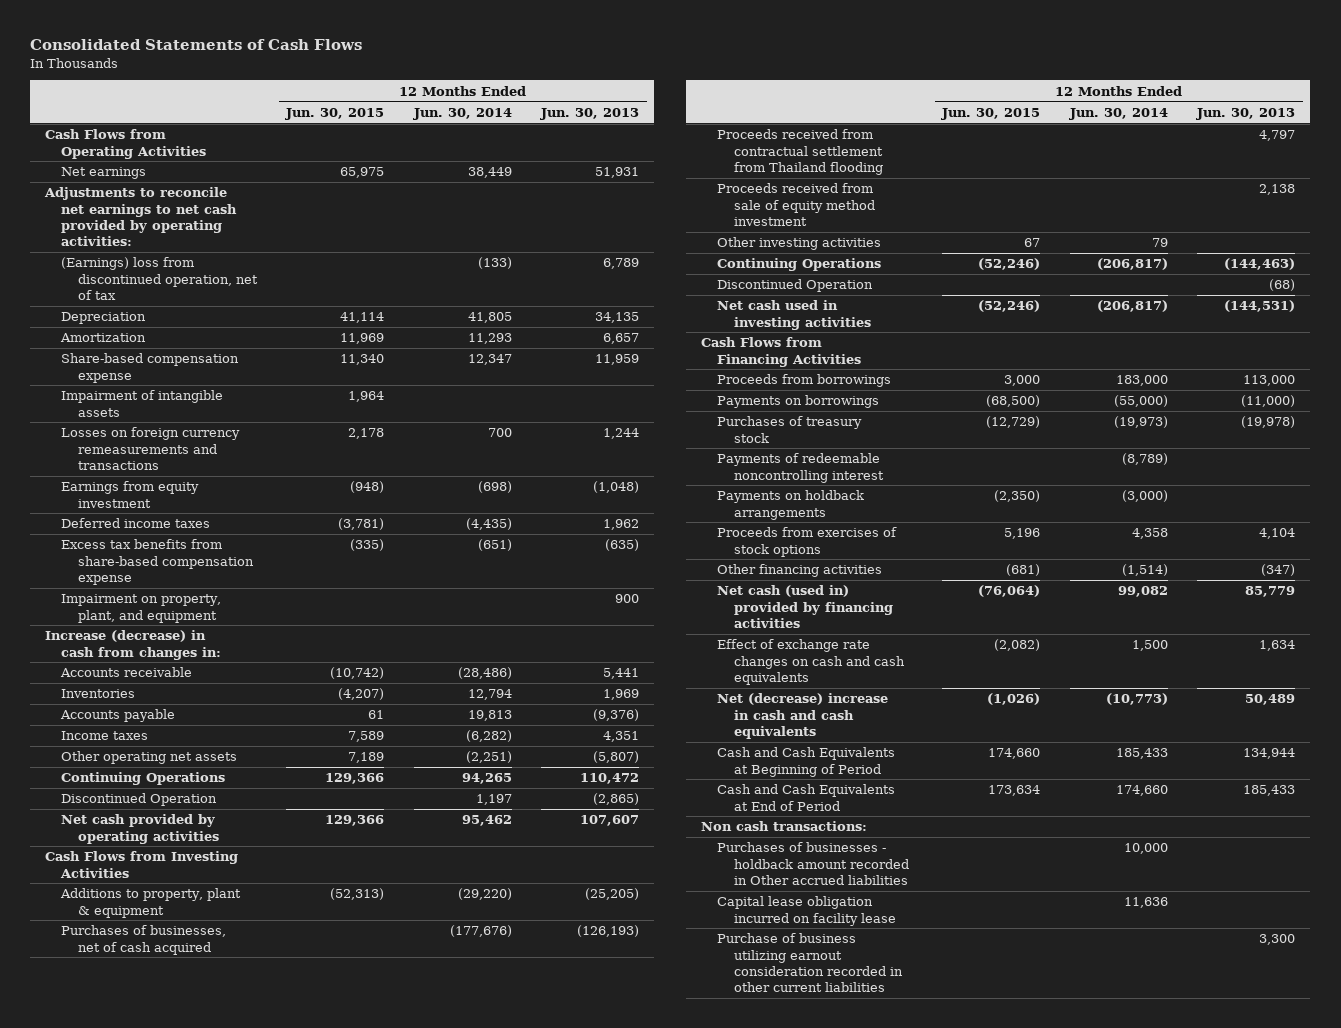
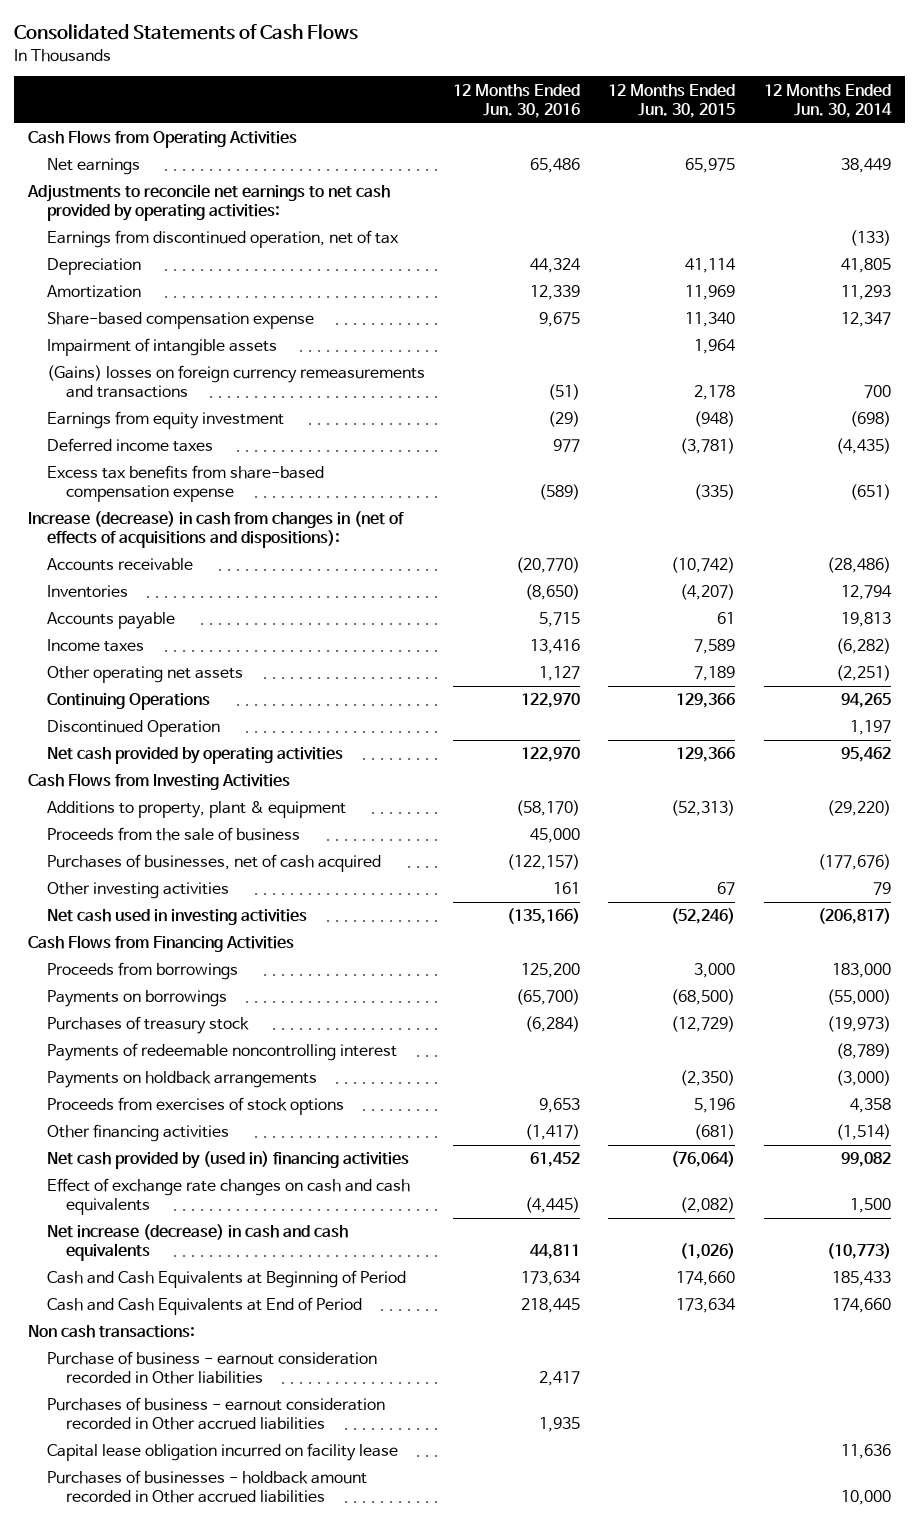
- | 12 Months Ended Jun. 30, 2015 | 12 Months Ended Jun. 30, 2014 | 12 Months Ended Jun. 30, 2013
+ | 12 Months Ended Jun. 30, 2016 | 12 Months Ended Jun. 30, 2015 | 12 Months Ended Jun. 30, 2014
- (Earnings) loss from discontinued operation, net of tax | | (133) | 6,789
+ Earnings from discontinued operation, net of tax | | | (133)
- Losses on foreign currency remeasurements and transactions | 2,178 | 700 | 1,244
+ (Gains) losses on foreign currency remeasurements and transactions | (51) | 2,178 | 700
- Impairment on property, plant, and equipment | | | 900
- Increase (decrease) in cash from changes in:
+ Increase (decrease) in cash from changes in (net of effects of acquisitions and dispositions):
+ Proceeds from the sale of business | 45,000 | |
- Proceeds received from contractual settlement from Thailand flooding | | | 4,797
- Proceeds received from sale of equity method investment | | | 2,138
- Continuing Operations | (52,246) | (206,817) | (144,463)
- Discontinued Operation | | | (68)
- Net cash (used in) provided by financing activities | (76,064) | 99,082 | 85,779
+ Net cash provided by (used in) financing activities | 61,452 | (76,064) | 99,082
- Net (decrease) increase in cash and cash equivalents | (1,026) | (10,773) | 50,489
+ Net increase (decrease) in cash and cash equivalents | 44,811 | (1,026) | (10,773)
+ Purchase of business - earnout consideration recorded in Other liabilities | 2,417 | |
+ Purchases of business - earnout consideration recorded in Other accrued liabilities | 1,935 | |
- Purchase of business utilizing earnout consideration recorded in other current liabilities | | | 3,300
moved down: Purchases of businesses - holdback amount recorded in Other accrued liabilities | | | 10,000

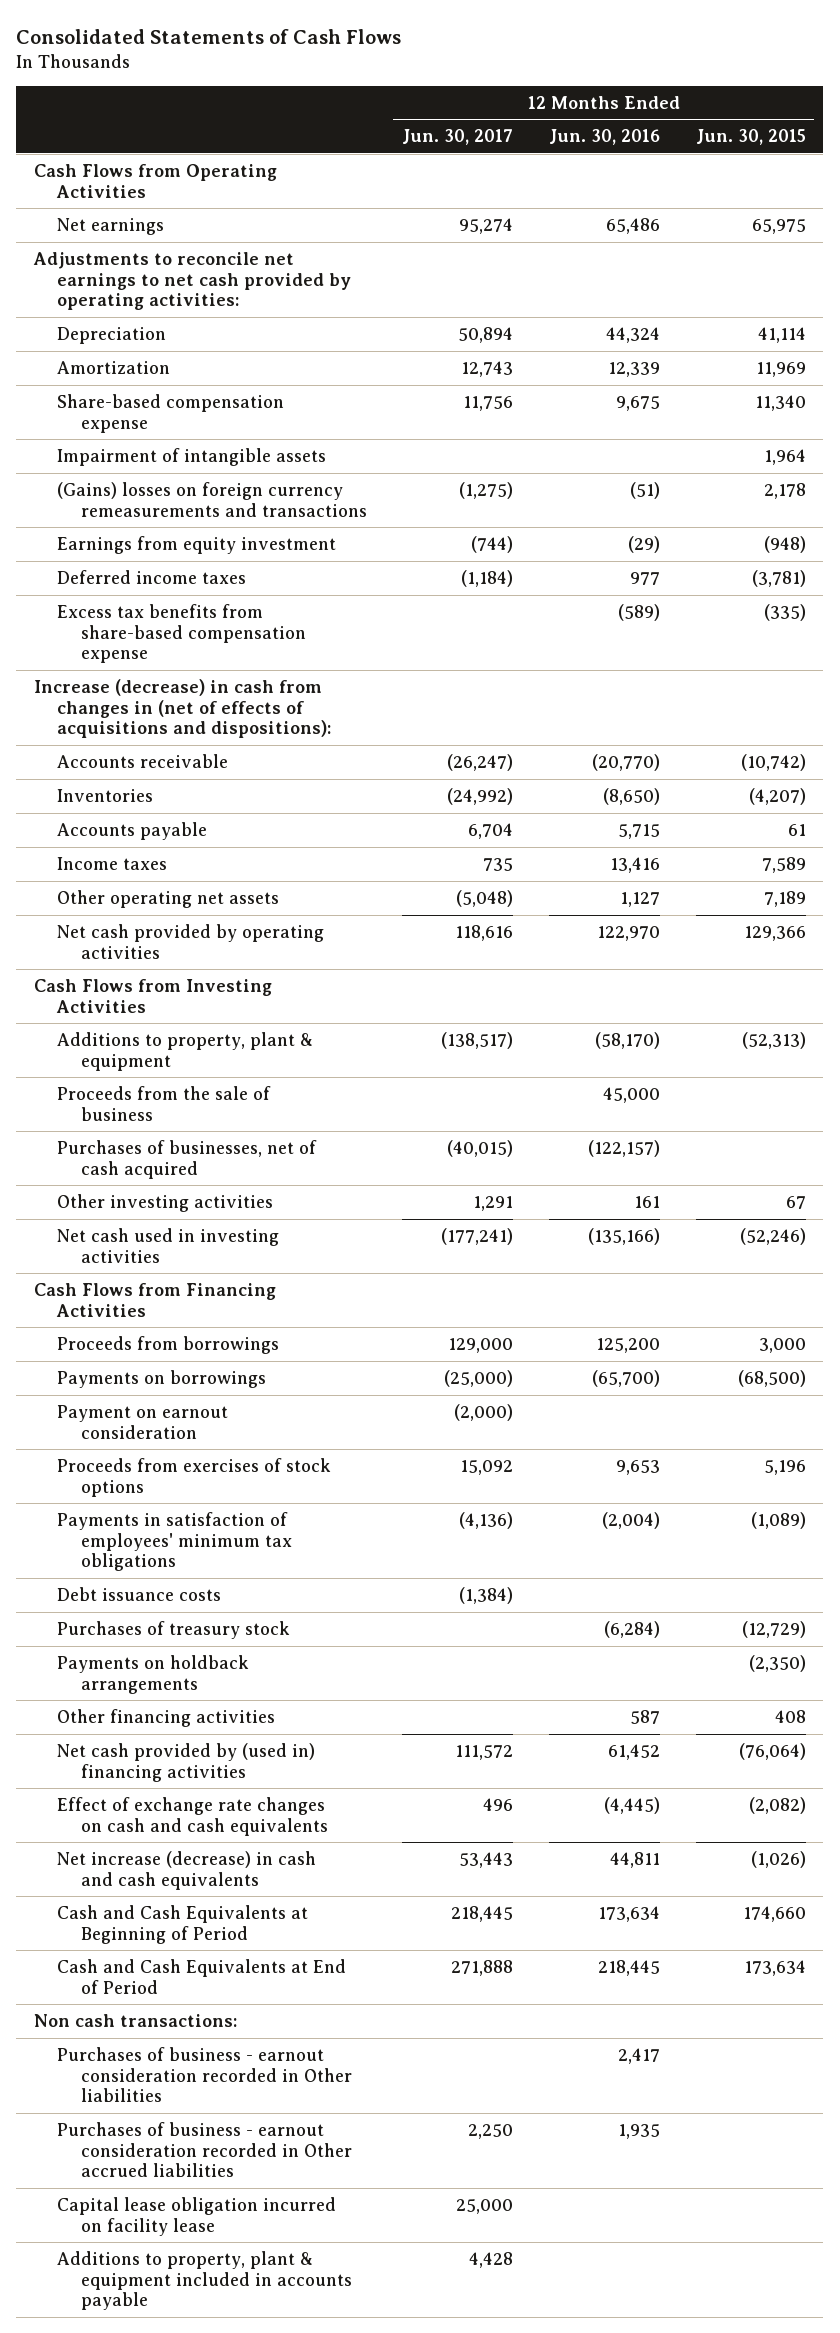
- | 12 Months Ended Jun. 30, 2016 | 12 Months Ended Jun. 30, 2015 | 12 Months Ended Jun. 30, 2014
+ | 12 Months Ended Jun. 30, 2017 | 12 Months Ended Jun. 30, 2016 | 12 Months Ended Jun. 30, 2015
- Earnings from discontinued operation, net of tax | | | (133)
- Continuing Operations | 122,970 | 129,366 | 94,265
- Discontinued Operation | | | 1,197
+ Payment on earnout consideration | (2,000) | |
moved up: Proceeds from exercises of stock options | 15,092 | 9,653 | 5,196
+ Payments in satisfaction of employees' minimum tax obligations | (4,136) | (2,004) | (1,089)
+ Debt issuance costs | (1,384) | |
- Payments of redeemable noncontrolling interest | | | (8,789)
- Other financing activities | (1,417) | (681) | (1,514)
+ Other financing activities | | 587 | 408
- Purchase of business - earnout consideration recorded in Other liabilities | 2,417 | |
+ Purchases of business - earnout consideration recorded in Other liabilities | | 2,417 |
- Purchases of businesses - holdback amount recorded in Other accrued liabilities | | | 10,000
+ Additions to property, plant & equipment included in accounts payable | 4,428 | |

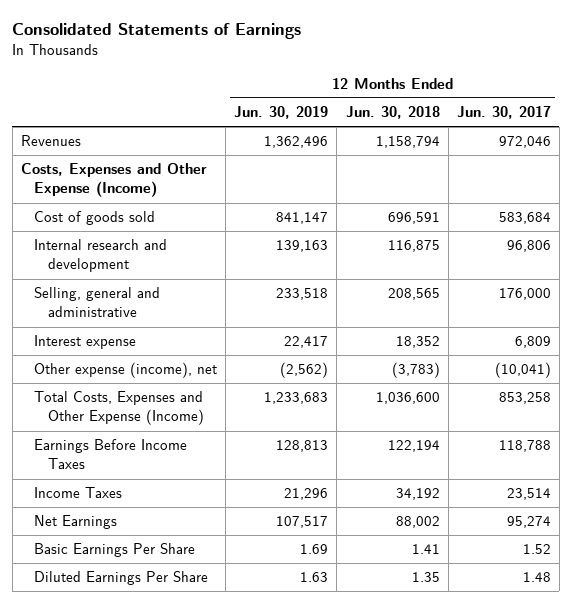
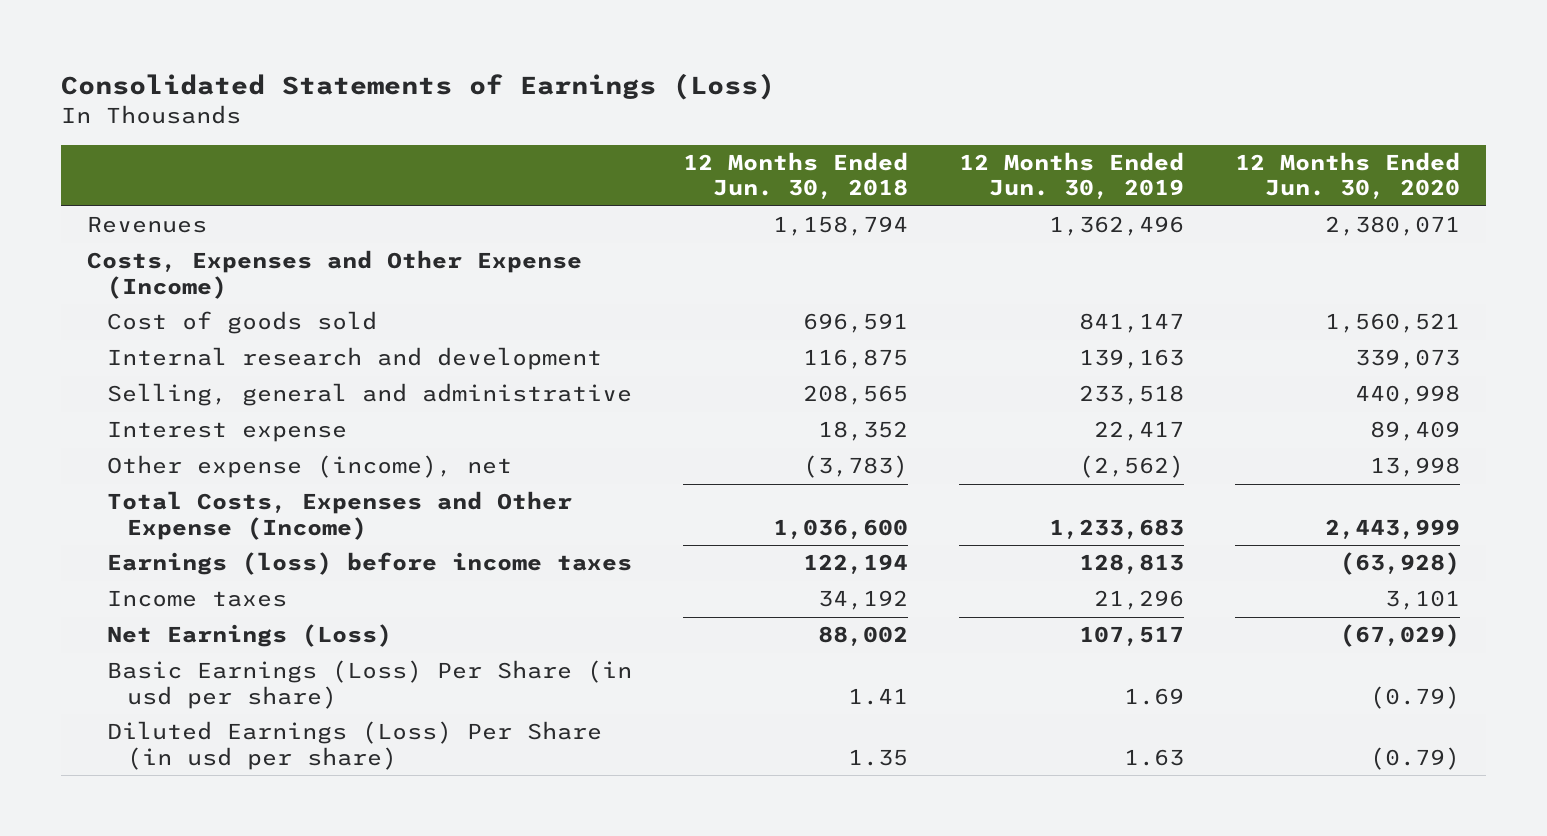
- Consolidated Statements of Earnings
+ Consolidated Statements of Earnings (Loss)
- | 12 Months Ended Jun. 30, 2019 | 12 Months Ended Jun. 30, 2018 | 12 Months Ended Jun. 30, 2017
+ | 12 Months Ended Jun. 30, 2018 | 12 Months Ended Jun. 30, 2019 | 12 Months Ended Jun. 30, 2020
- Earnings Before Income Taxes | 128,813 | 122,194 | 118,788
- Income Taxes | 21,296 | 34,192 | 23,514
- Net Earnings | 107,517 | 88,002 | 95,274
- Basic Earnings Per Share | 1.69 | 1.41 | 1.52
- Diluted Earnings Per Share | 1.63 | 1.35 | 1.48
+ Earnings (loss) before income taxes | 122,194 | 128,813 | (63,928)
+ Income taxes | 34,192 | 21,296 | 3,101
+ Net Earnings (Loss) | 88,002 | 107,517 | (67,029)
+ Basic Earnings (Loss) Per Share (in usd per share) | 1.41 | 1.69 | (0.79)
+ Diluted Earnings (Loss) Per Share (in usd per share) | 1.35 | 1.63 | (0.79)

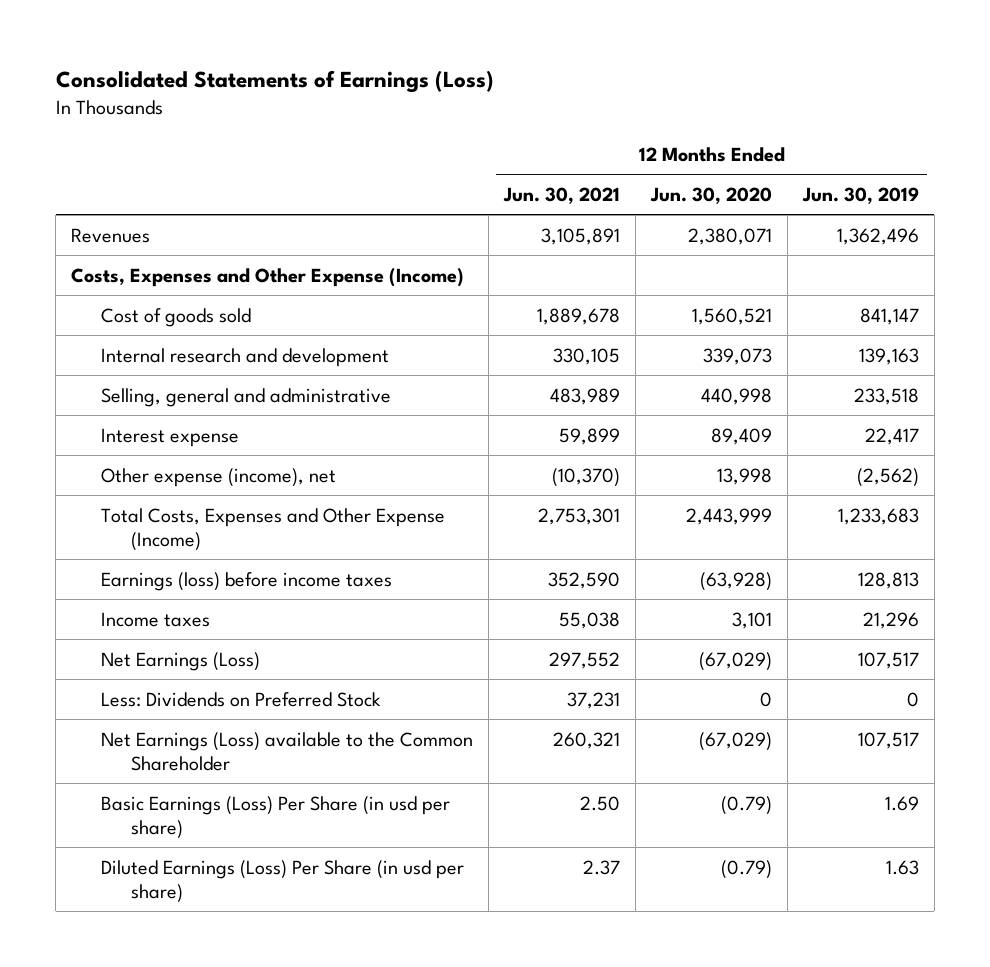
- | 12 Months Ended Jun. 30, 2018 | 12 Months Ended Jun. 30, 2019 | 12 Months Ended Jun. 30, 2020
+ | 12 Months Ended Jun. 30, 2021 | 12 Months Ended Jun. 30, 2020 | 12 Months Ended Jun. 30, 2019
+ Less: Dividends on Preferred Stock | 37,231 | 0 | 0
+ Net Earnings (Loss) available to the Common Shareholder | 260,321 | (67,029) | 107,517

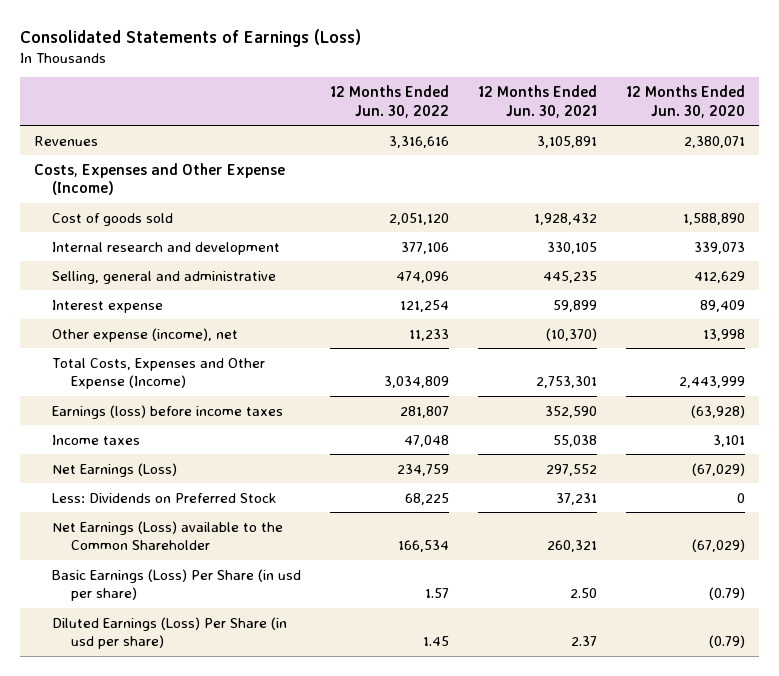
- | 12 Months Ended Jun. 30, 2021 | 12 Months Ended Jun. 30, 2020 | 12 Months Ended Jun. 30, 2019
+ | 12 Months Ended Jun. 30, 2022 | 12 Months Ended Jun. 30, 2021 | 12 Months Ended Jun. 30, 2020
- Cost of goods sold | 1,889,678 | 1,560,521 | 841,147
+ Cost of goods sold | 2,051,120 | 1,928,432 | 1,588,890
- Selling, general and administrative | 483,989 | 440,998 | 233,518
+ Selling, general and administrative | 474,096 | 445,235 | 412,629

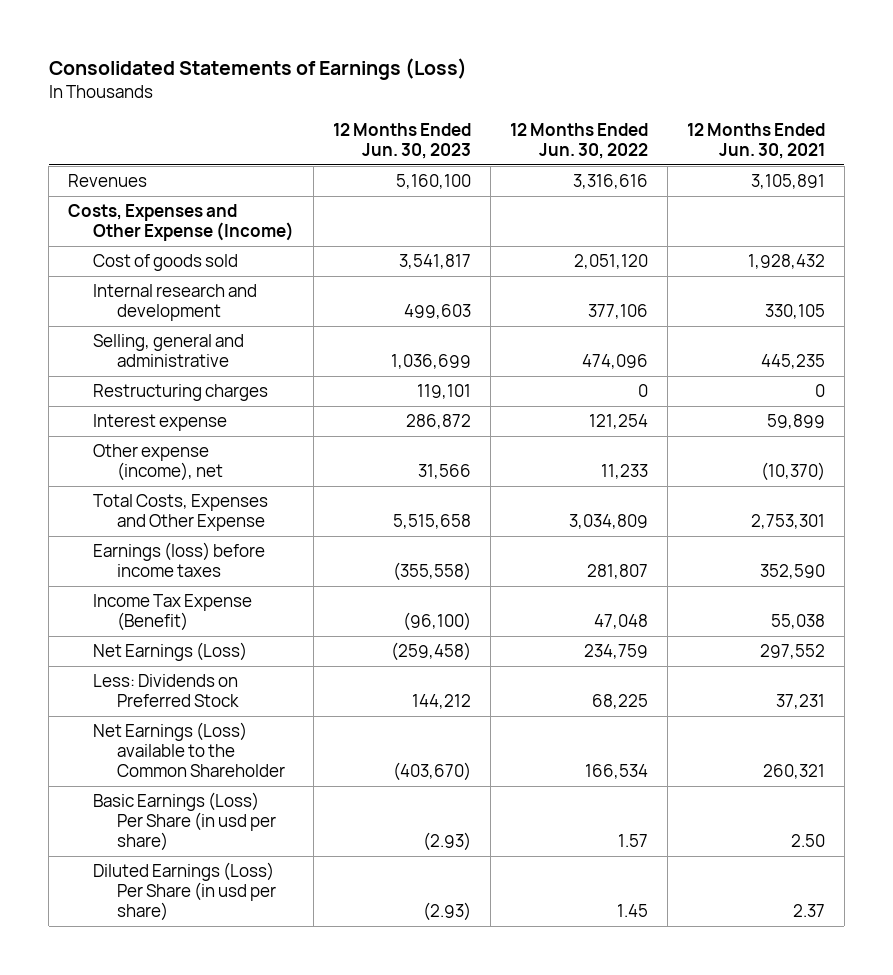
- | 12 Months Ended Jun. 30, 2022 | 12 Months Ended Jun. 30, 2021 | 12 Months Ended Jun. 30, 2020
+ | 12 Months Ended Jun. 30, 2023 | 12 Months Ended Jun. 30, 2022 | 12 Months Ended Jun. 30, 2021
+ Restructuring charges | 119,101 | 0 | 0
- Total Costs, Expenses and Other Expense (Income) | 3,034,809 | 2,753,301 | 2,443,999
+ Total Costs, Expenses and Other Expense | 5,515,658 | 3,034,809 | 2,753,301
- Income taxes | 47,048 | 55,038 | 3,101
+ Income Tax Expense (Benefit) | (96,100) | 47,048 | 55,038

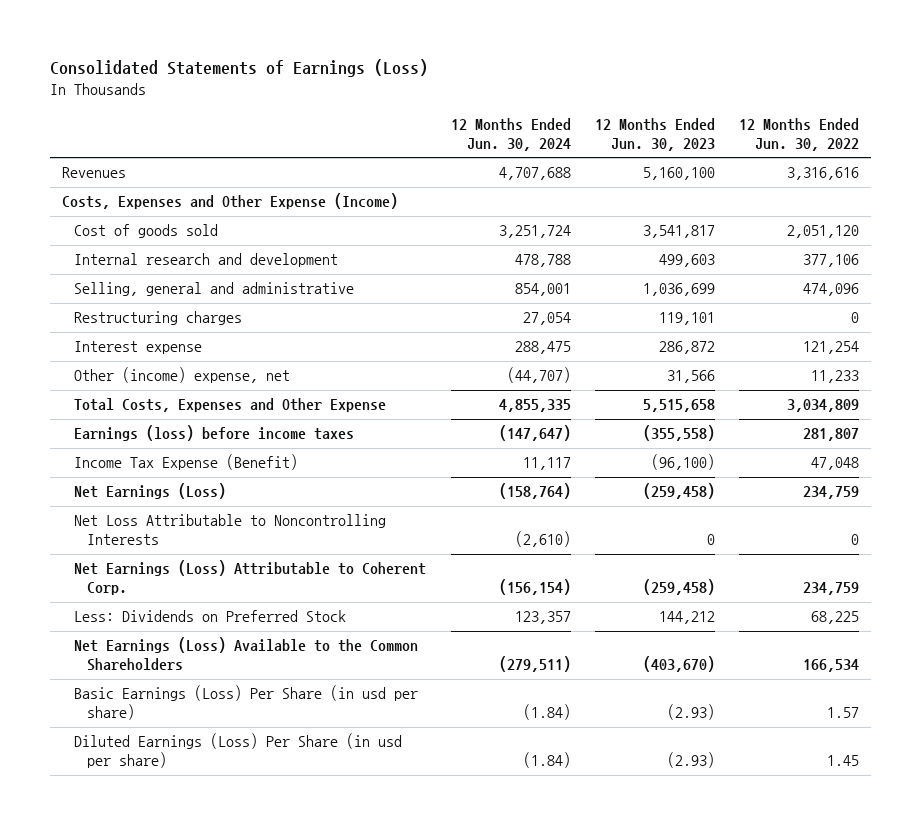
- | 12 Months Ended Jun. 30, 2023 | 12 Months Ended Jun. 30, 2022 | 12 Months Ended Jun. 30, 2021
+ | 12 Months Ended Jun. 30, 2024 | 12 Months Ended Jun. 30, 2023 | 12 Months Ended Jun. 30, 2022
- Other expense (income), net | 31,566 | 11,233 | (10,370)
+ Other (income) expense, net | (44,707) | 31,566 | 11,233
+ Net Loss Attributable to Noncontrolling Interests | (2,610) | 0 | 0
+ Net Earnings (Loss) Attributable to Coherent Corp. | (156,154) | (259,458) | 234,759
- Net Earnings (Loss) available to the Common Shareholder | (403,670) | 166,534 | 260,321
+ Net Earnings (Loss) Available to the Common Shareholders | (279,511) | (403,670) | 166,534

